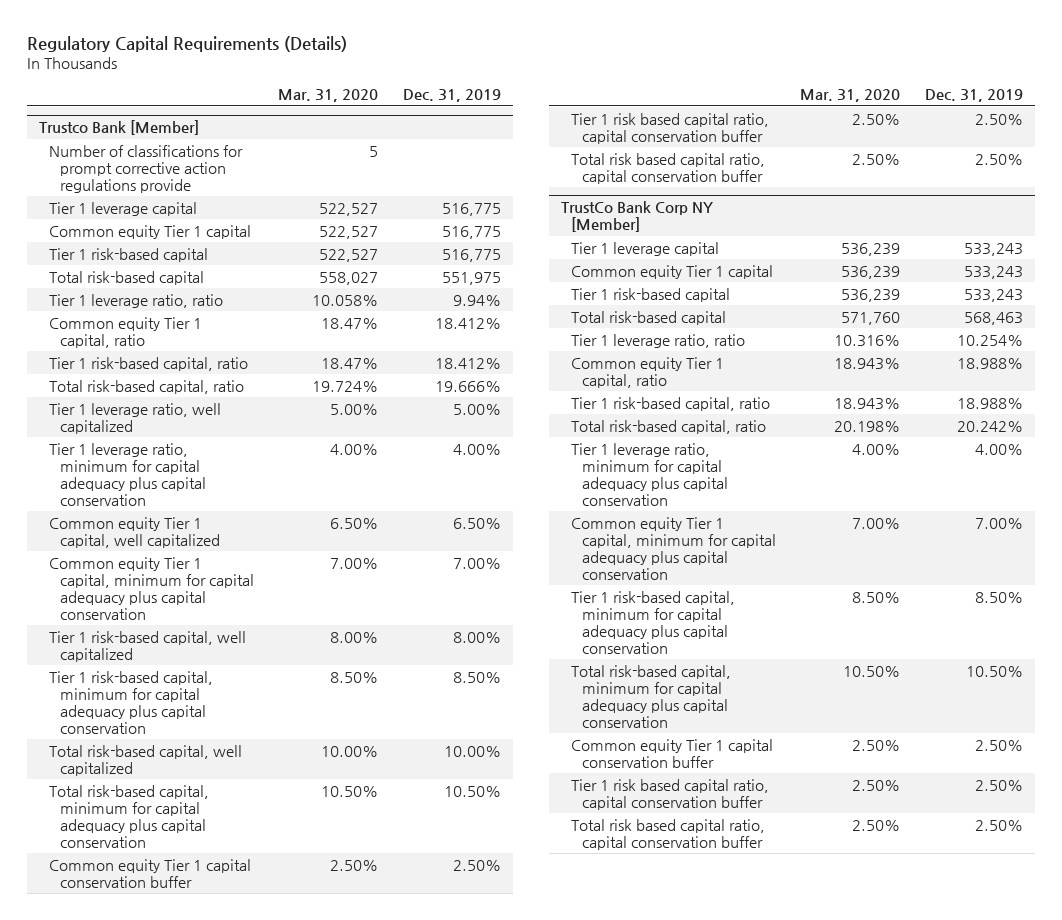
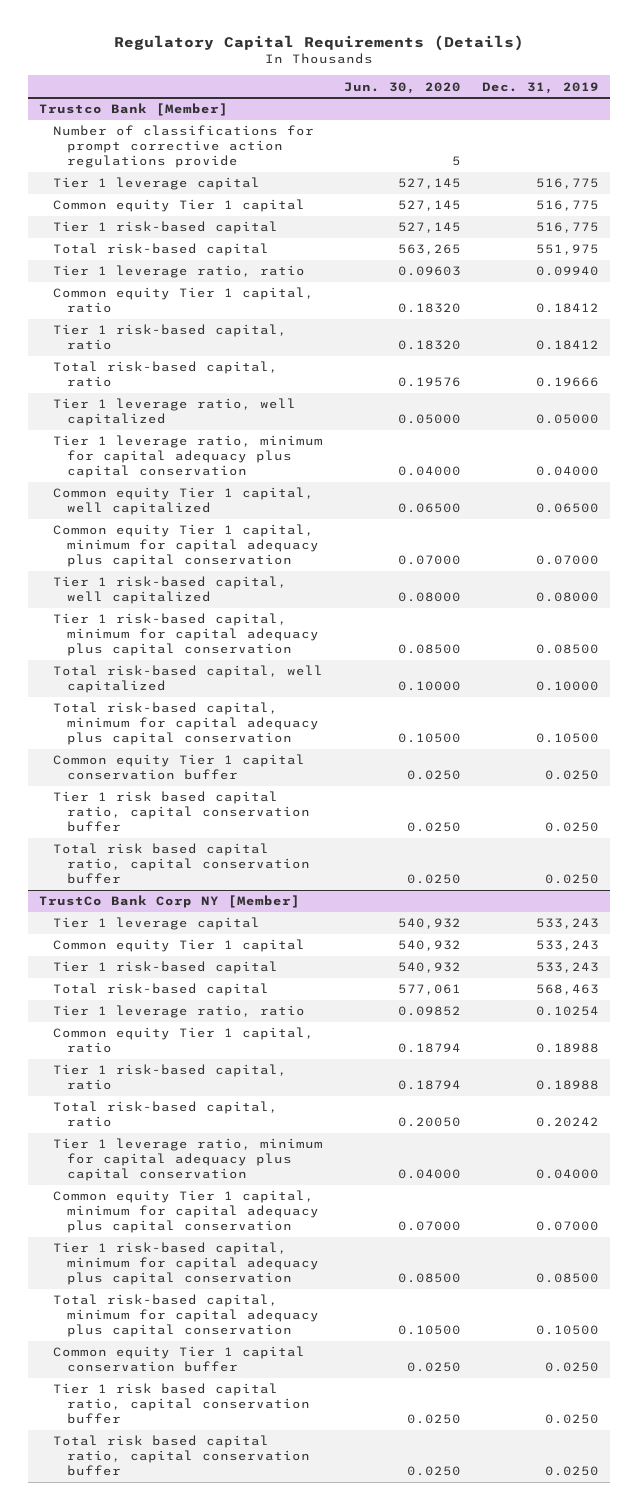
- | Mar. 31, 2020 | Dec. 31, 2019
+ | Jun. 30, 2020 | Dec. 31, 2019
@ Trustco Bank [Member]
- Tier 1 leverage ratio, ratio | 10.058% | 9.94%
- Common equity Tier 1 capital, ratio | 18.47% | 18.412%
- Tier 1 risk-based capital, ratio | 18.47% | 18.412%
- Total risk-based capital, ratio | 19.724% | 19.666%
- Tier 1 leverage ratio, well capitalized | 5.00% | 5.00%
- Tier 1 leverage ratio, minimum for capital adequacy plus capital conservation | 4.00% | 4.00%
- Common equity Tier 1 capital, well capitalized | 6.50% | 6.50%
- Common equity Tier 1 capital, minimum for capital adequacy plus capital conservation | 7.00% | 7.00%
- Tier 1 risk-based capital, well capitalized | 8.00% | 8.00%
- Tier 1 risk-based capital, minimum for capital adequacy plus capital conservation | 8.50% | 8.50%
- Total risk-based capital, well capitalized | 10.00% | 10.00%
- Total risk-based capital, minimum for capital adequacy plus capital conservation | 10.50% | 10.50%
- Common equity Tier 1 capital conservation buffer | 2.50% | 2.50%
- Tier 1 risk based capital ratio, capital conservation buffer | 2.50% | 2.50%
- Total risk based capital ratio, capital conservation buffer | 2.50% | 2.50%
+ Tier 1 leverage ratio, ratio | 0.09603 | 0.09940
+ Common equity Tier 1 capital, ratio | 0.18320 | 0.18412
+ Tier 1 risk-based capital, ratio | 0.18320 | 0.18412
+ Total risk-based capital, ratio | 0.19576 | 0.19666
+ Tier 1 leverage ratio, well capitalized | 0.05000 | 0.05000
+ Tier 1 leverage ratio, minimum for capital adequacy plus capital conservation | 0.04000 | 0.04000
+ Common equity Tier 1 capital, well capitalized | 0.06500 | 0.06500
+ Common equity Tier 1 capital, minimum for capital adequacy plus capital conservation | 0.07000 | 0.07000
+ Tier 1 risk-based capital, well capitalized | 0.08000 | 0.08000
+ Tier 1 risk-based capital, minimum for capital adequacy plus capital conservation | 0.08500 | 0.08500
+ Total risk-based capital, well capitalized | 0.10000 | 0.10000
+ Total risk-based capital, minimum for capital adequacy plus capital conservation | 0.10500 | 0.10500
+ Common equity Tier 1 capital conservation buffer | 0.0250 | 0.0250
+ Tier 1 risk based capital ratio, capital conservation buffer | 0.0250 | 0.0250
+ Total risk based capital ratio, capital conservation buffer | 0.0250 | 0.0250
@ TrustCo Bank Corp NY [Member]
- Tier 1 leverage ratio, ratio | 10.316% | 10.254%
- Common equity Tier 1 capital, ratio | 18.943% | 18.988%
- Tier 1 risk-based capital, ratio | 18.943% | 18.988%
- Total risk-based capital, ratio | 20.198% | 20.242%
- Tier 1 leverage ratio, minimum for capital adequacy plus capital conservation | 4.00% | 4.00%
- Common equity Tier 1 capital, minimum for capital adequacy plus capital conservation | 7.00% | 7.00%
- Tier 1 risk-based capital, minimum for capital adequacy plus capital conservation | 8.50% | 8.50%
- Total risk-based capital, minimum for capital adequacy plus capital conservation | 10.50% | 10.50%
- Common equity Tier 1 capital conservation buffer | 2.50% | 2.50%
- Tier 1 risk based capital ratio, capital conservation buffer | 2.50% | 2.50%
- Total risk based capital ratio, capital conservation buffer | 2.50% | 2.50%
+ Tier 1 leverage ratio, ratio | 0.09852 | 0.10254
+ Common equity Tier 1 capital, ratio | 0.18794 | 0.18988
+ Tier 1 risk-based capital, ratio | 0.18794 | 0.18988
+ Total risk-based capital, ratio | 0.20050 | 0.20242
+ Tier 1 leverage ratio, minimum for capital adequacy plus capital conservation | 0.04000 | 0.04000
+ Common equity Tier 1 capital, minimum for capital adequacy plus capital conservation | 0.07000 | 0.07000
+ Tier 1 risk-based capital, minimum for capital adequacy plus capital conservation | 0.08500 | 0.08500
+ Total risk-based capital, minimum for capital adequacy plus capital conservation | 0.10500 | 0.10500
+ Common equity Tier 1 capital conservation buffer | 0.0250 | 0.0250
+ Tier 1 risk based capital ratio, capital conservation buffer | 0.0250 | 0.0250
+ Total risk based capital ratio, capital conservation buffer | 0.0250 | 0.0250

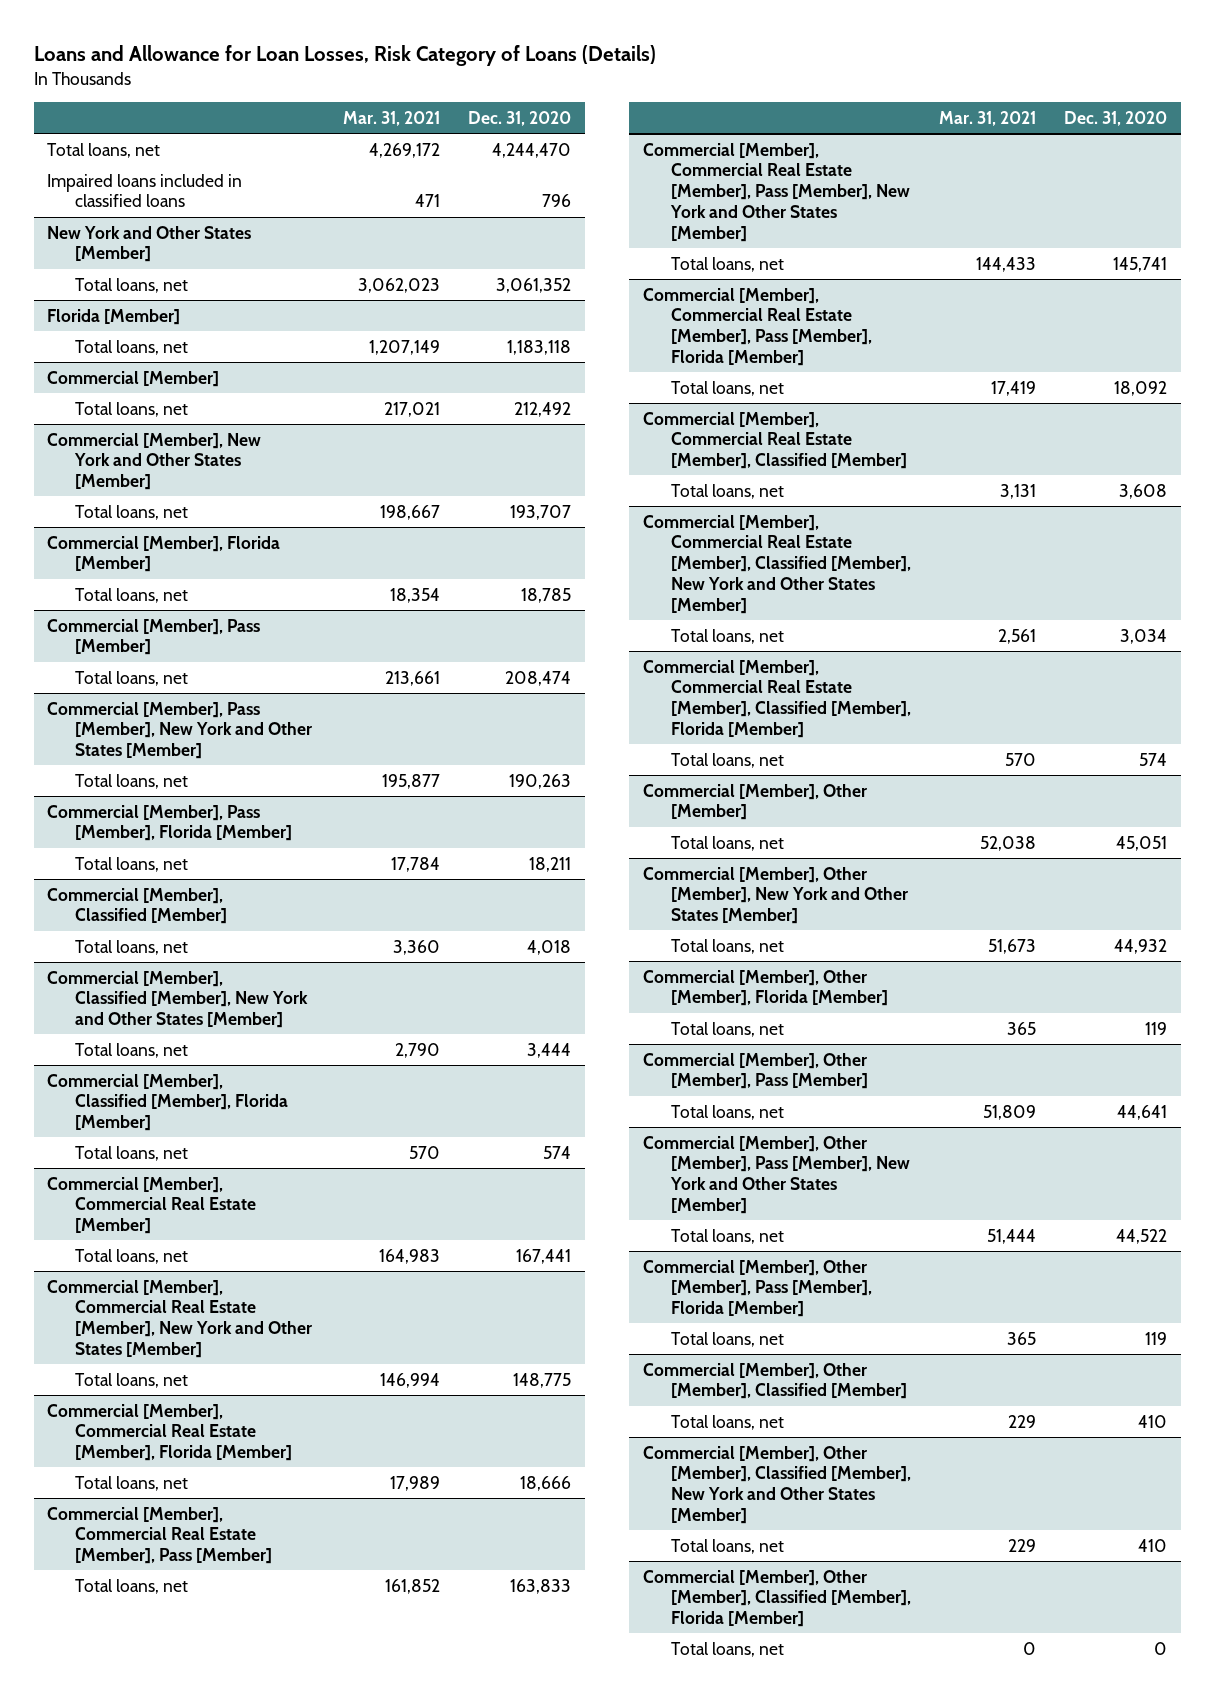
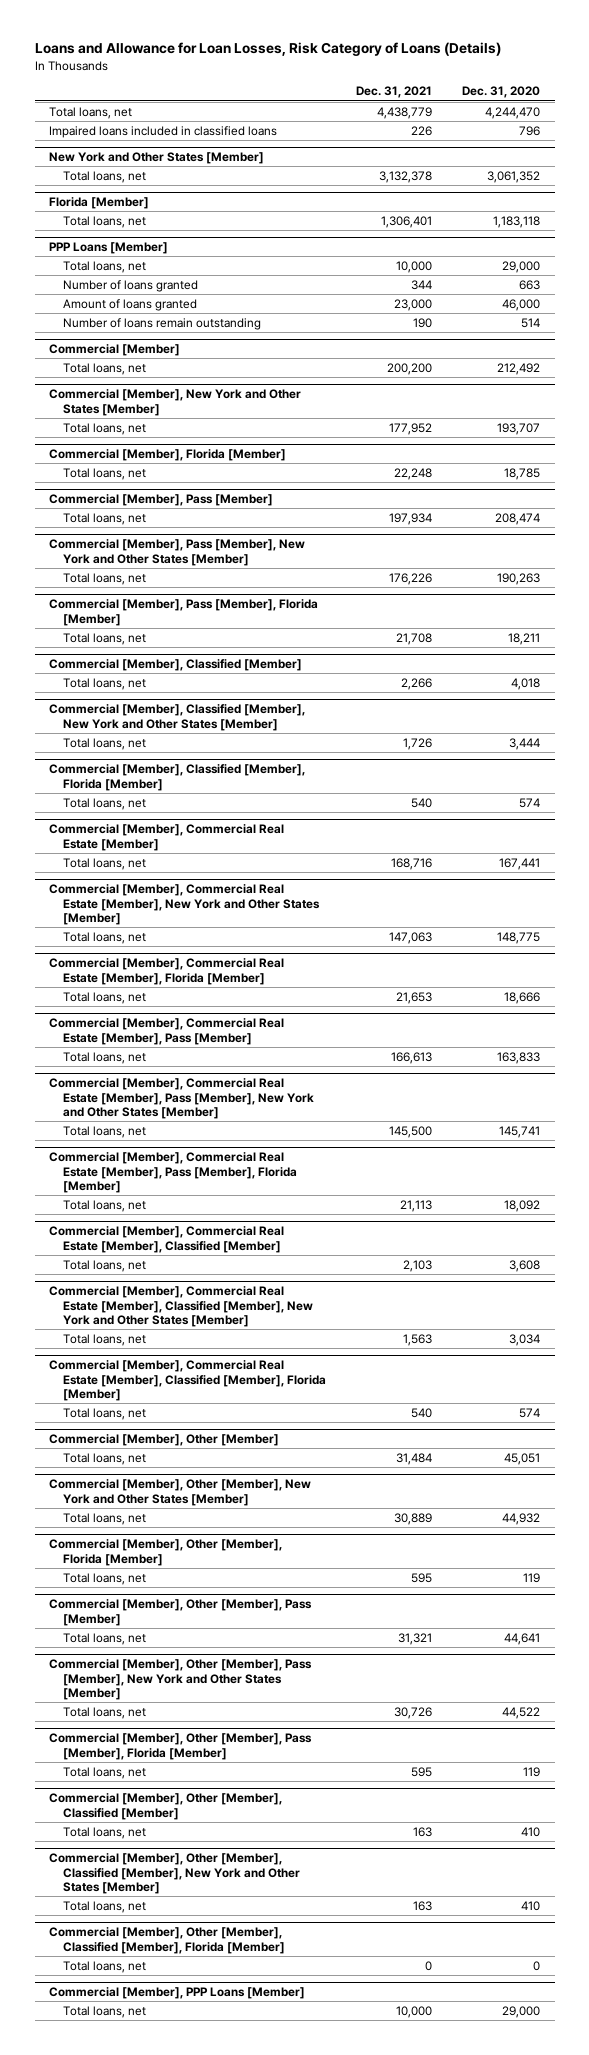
- | Mar. 31, 2021 | Dec. 31, 2020
+ | Dec. 31, 2021 | Dec. 31, 2020
+ PPP Loans [Member]
+ Total loans, net | 10,000 | 29,000
+ Number of loans granted | 344 | 663
+ Amount of loans granted | 23,000 | 46,000
+ Number of loans remain outstanding | 190 | 514
+ Commercial [Member], PPP Loans [Member]
+ Total loans, net | 10,000 | 29,000

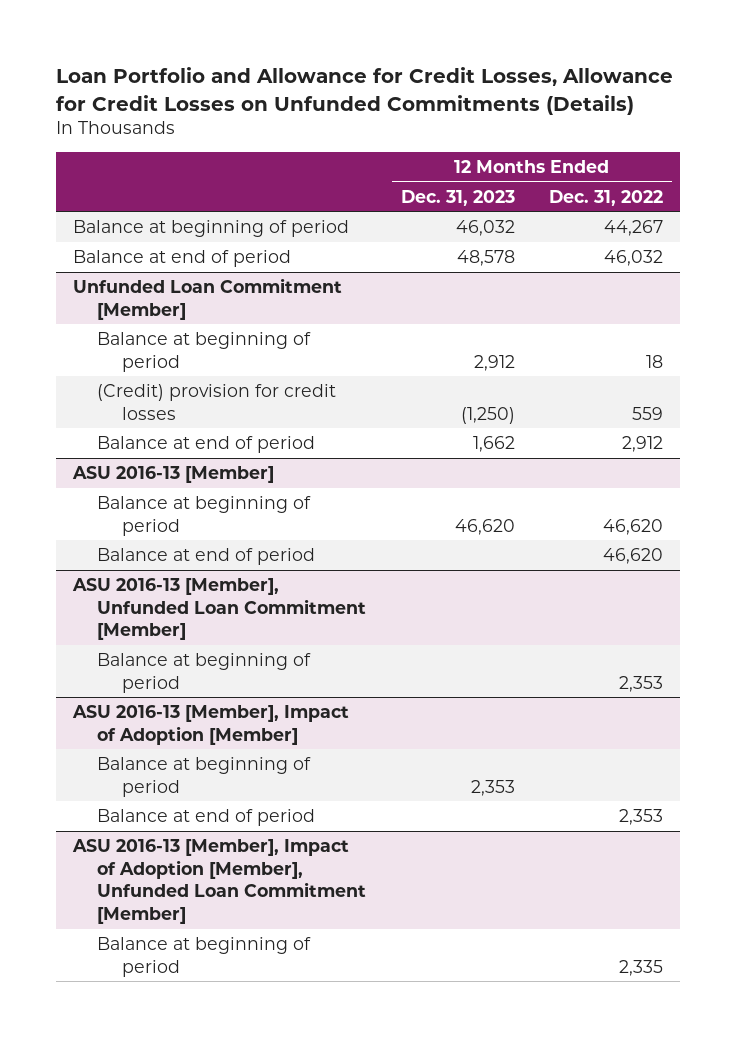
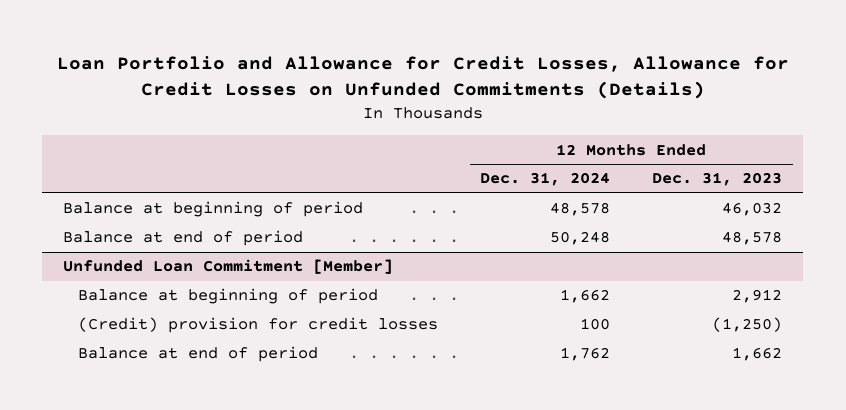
- | 12 Months Ended Dec. 31, 2023 | 12 Months Ended Dec. 31, 2022
+ | 12 Months Ended Dec. 31, 2024 | 12 Months Ended Dec. 31, 2023
- ASU 2016-13 [Member]
- Balance at beginning of period | 46,620 | 46,620
- Balance at end of period | | 46,620
- ASU 2016-13 [Member], Unfunded Loan Commitment [Member]
- Balance at beginning of period | | 2,353
- ASU 2016-13 [Member], Impact of Adoption [Member]
- Balance at beginning of period | 2,353 |
- Balance at end of period | | 2,353
- ASU 2016-13 [Member], Impact of Adoption [Member], Unfunded Loan Commitment [Member]
- Balance at beginning of period | | 2,335

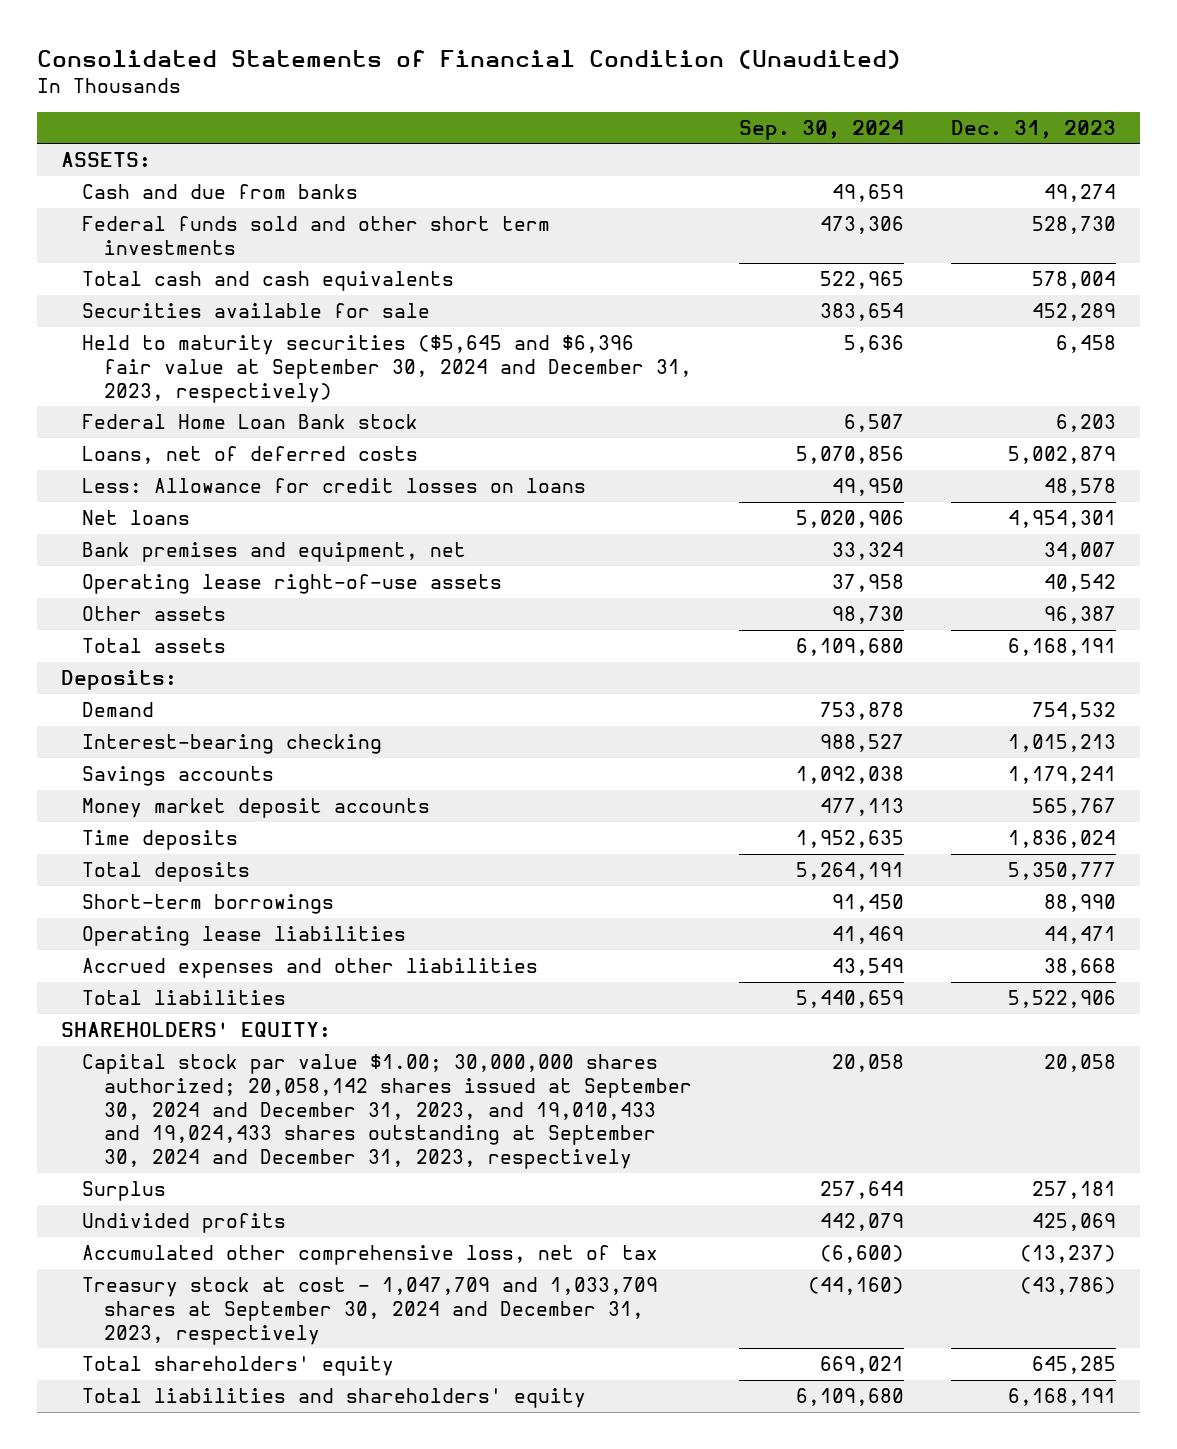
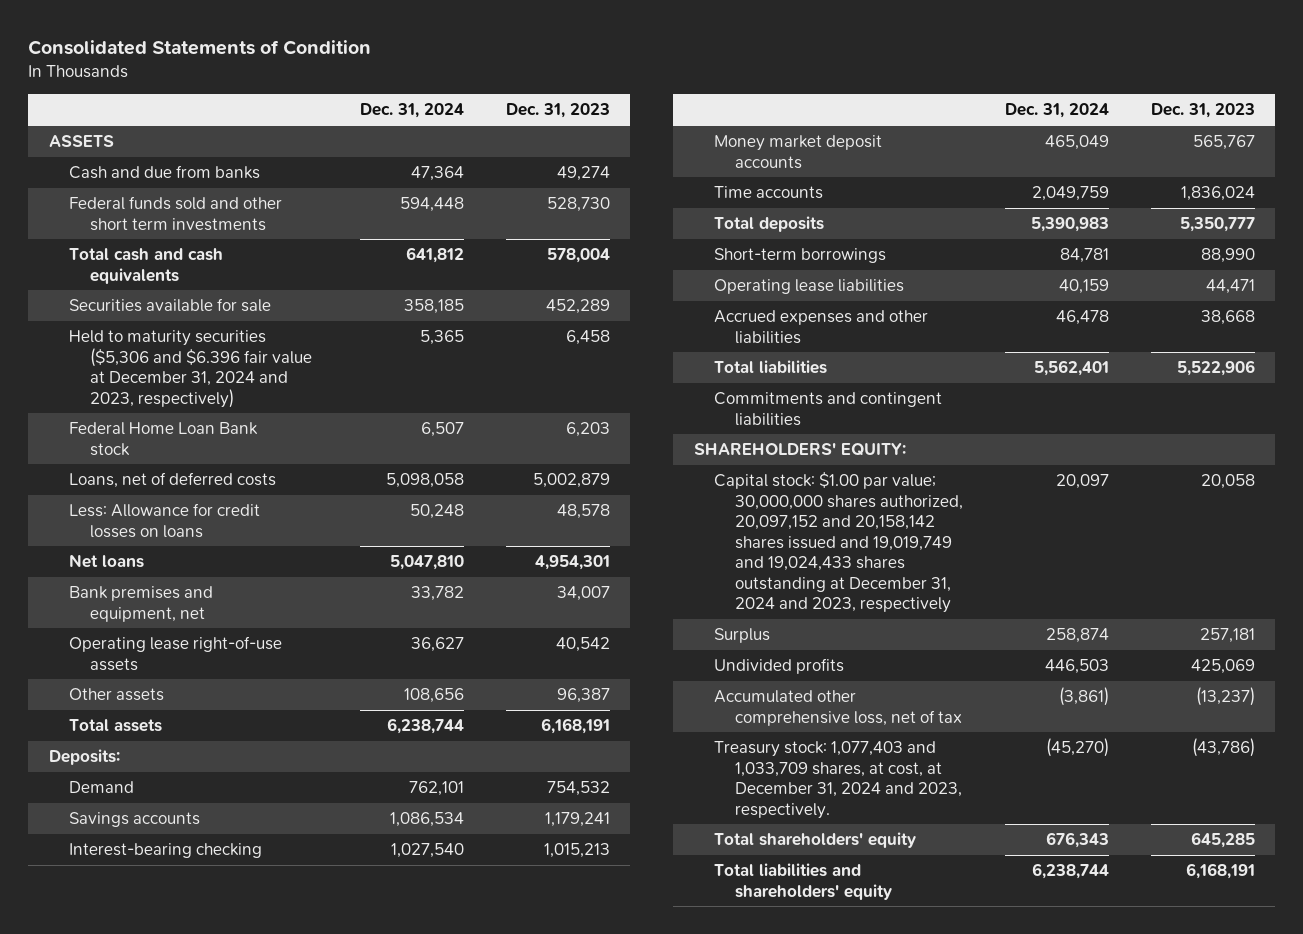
- Consolidated Statements of Financial Condition (Unaudited)
+ Consolidated Statements of Condition
- | Sep. 30, 2024 | Dec. 31, 2023
+ | Dec. 31, 2024 | Dec. 31, 2023
- ASSETS:
+ ASSETS
- Held to maturity securities ($5,645 and $6,396 fair value at September 30, 2024 and December 31, 2023, respectively) | 5,636 | 6,458
+ Held to maturity securities ($5,306 and $6.396 fair value at December 31, 2024 and 2023, respectively) | 5,365 | 6,458
moved down: Interest-bearing checking | 1,027,540 | 1,015,213
- Time deposits | 1,952,635 | 1,836,024
+ Time accounts | 2,049,759 | 1,836,024
+ Commitments and contingent liabilities
- Capital stock par value $1.00; 30,000,000 shares authorized; 20,058,142 shares issued at September 30, 2024 and December 31, 2023, and 19,010,433 and 19,024,433 shares outstanding at September 30, 2024 and December 31, 2023, respectively | 20,058 | 20,058
+ Capital stock: $1.00 par value; 30,000,000 shares authorized, 20,097,152 and 20,158,142 shares issued and 19,019,749 and 19,024,433 shares outstanding at December 31, 2024 and 2023, respectively | 20,097 | 20,058
- Treasury stock at cost - 1,047,709 and 1,033,709 shares at September 30, 2024 and December 31, 2023, respectively | (44,160) | (43,786)
+ Treasury stock: 1,077,403 and 1,033,709 shares, at cost, at December 31, 2024 and 2023, respectively. | (45,270) | (43,786)

